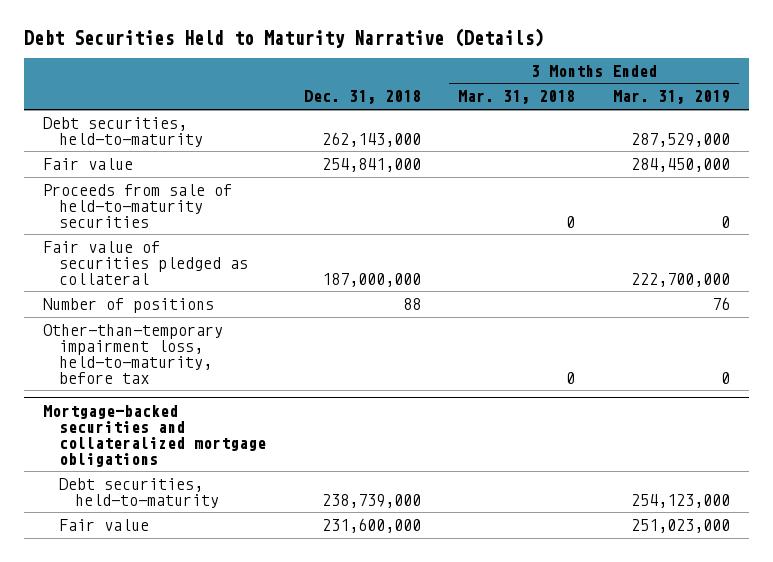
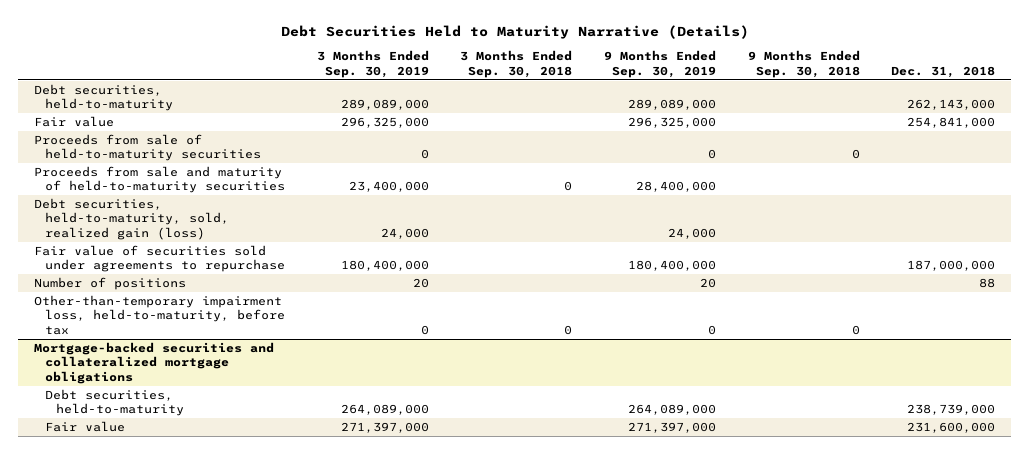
- | Dec. 31, 2018 | 3 Months Ended Mar. 31, 2018 | 3 Months Ended Mar. 31, 2019
+ | 3 Months Ended Sep. 30, 2019 | 3 Months Ended Sep. 30, 2018 | 9 Months Ended Sep. 30, 2019 | 9 Months Ended Sep. 30, 2018 | Dec. 31, 2018
- Fair value of securities pledged as collateral | 187,000,000 | | 222,700,000
+ Proceeds from sale and maturity of held-to-maturity securities | 23,400,000 | 0 | 28,400,000 | |
+ Debt securities, held-to-maturity, sold, realized gain (loss) | 24,000 | | 24,000 | |
+ Fair value of securities sold under agreements to repurchase | 180,400,000 | | 180,400,000 | | 187,000,000

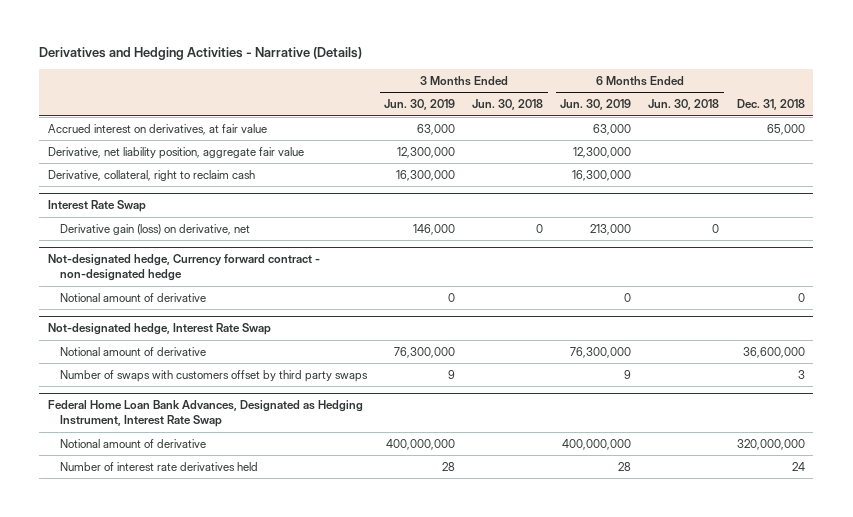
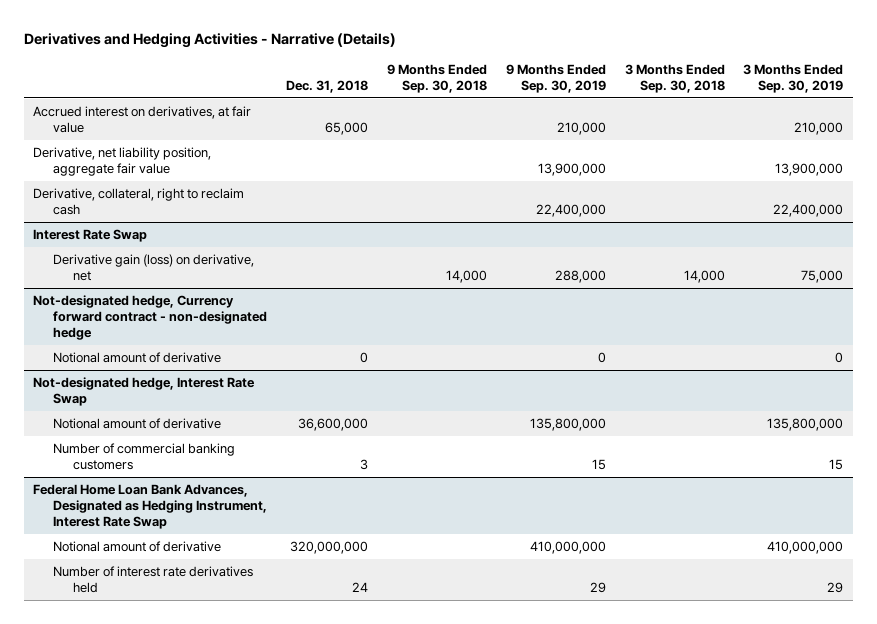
- | 3 Months Ended Jun. 30, 2019 | 3 Months Ended Jun. 30, 2018 | 6 Months Ended Jun. 30, 2019 | 6 Months Ended Jun. 30, 2018 | Dec. 31, 2018
+ | Dec. 31, 2018 | 9 Months Ended Sep. 30, 2018 | 9 Months Ended Sep. 30, 2019 | 3 Months Ended Sep. 30, 2018 | 3 Months Ended Sep. 30, 2019
@ Not-designated hedge, Interest Rate Swap
- Number of swaps with customers offset by third party swaps | 9 | | 9 | | 3
+ Number of commercial banking customers | 3 | | 15 | | 15

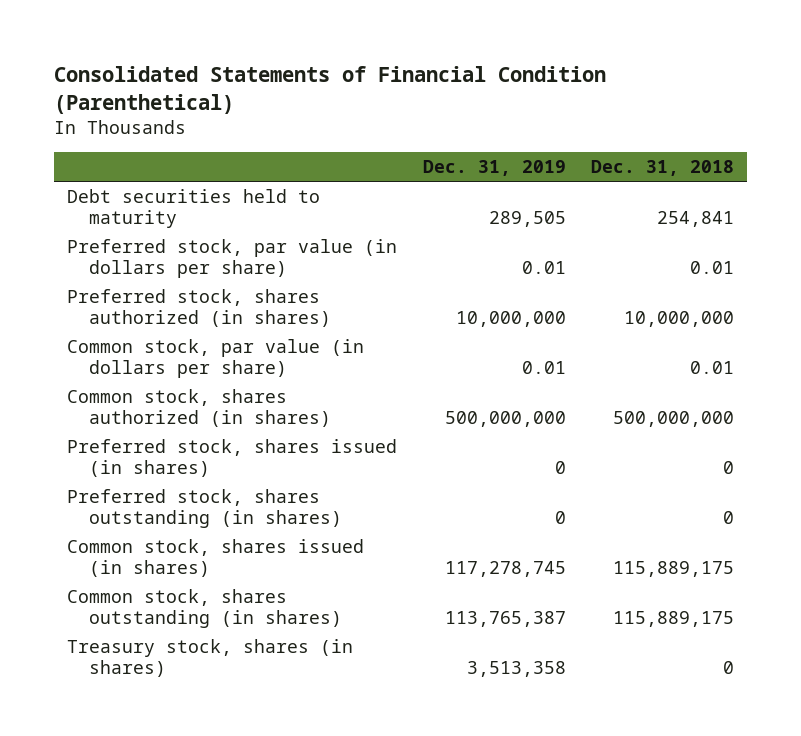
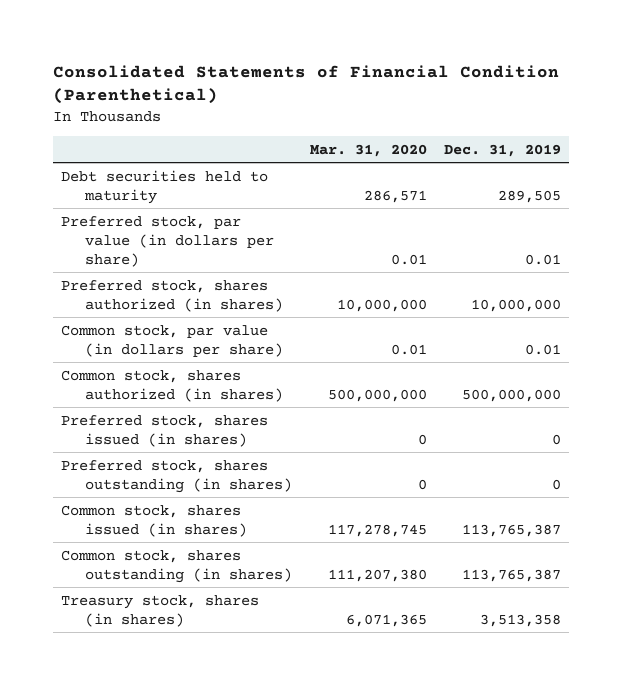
- | Dec. 31, 2019 | Dec. 31, 2018
+ | Mar. 31, 2020 | Dec. 31, 2019
- Common stock, shares issued (in shares) | 117,278,745 | 115,889,175
+ Common stock, shares issued (in shares) | 117,278,745 | 113,765,387

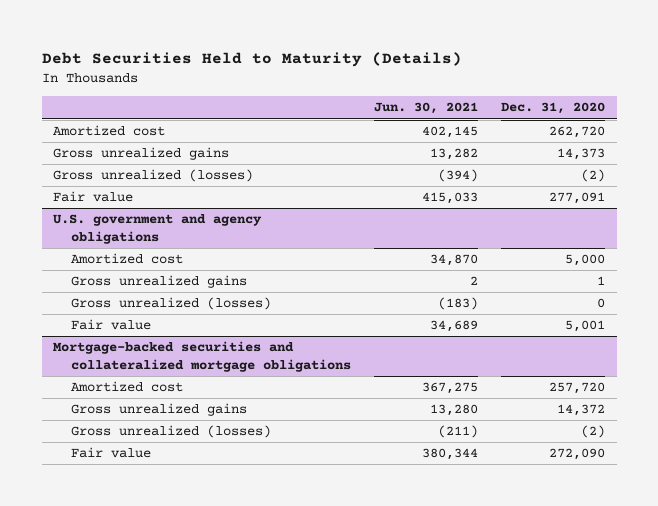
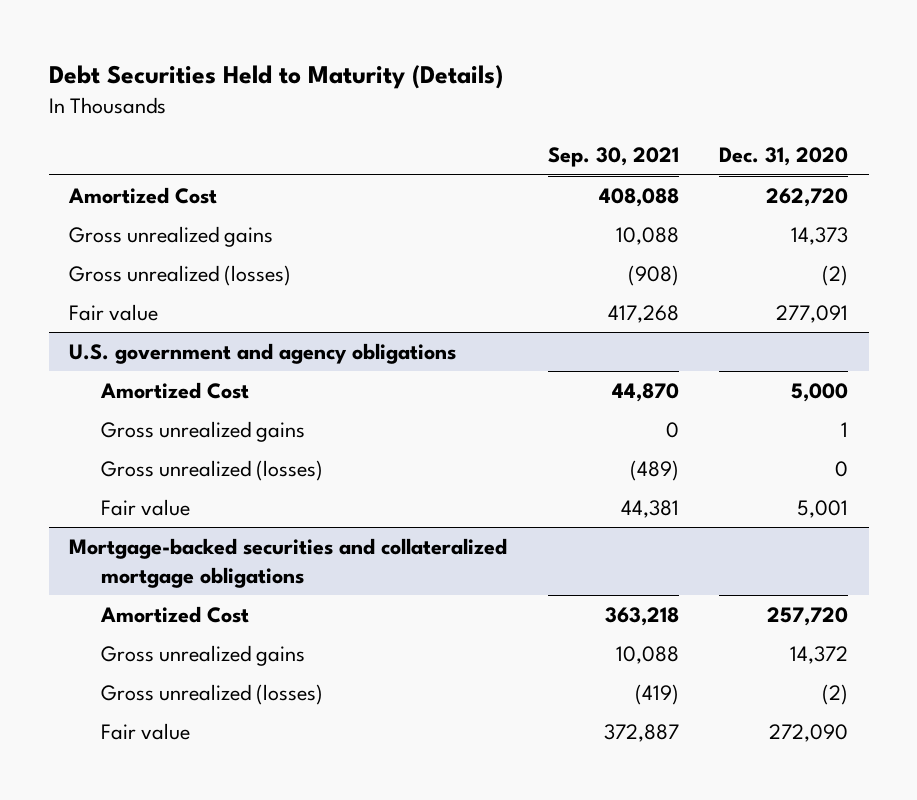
- | Jun. 30, 2021 | Dec. 31, 2020
+ | Sep. 30, 2021 | Dec. 31, 2020
- Amortized cost | 402,145 | 262,720
+ Amortized Cost | 408,088 | 262,720
@ U.S. government and agency obligations
- Amortized cost | 34,870 | 5,000
+ Amortized Cost | 44,870 | 5,000
@ Mortgage-backed securities and collateralized mortgage obligations
- Amortized cost | 367,275 | 257,720
+ Amortized Cost | 363,218 | 257,720

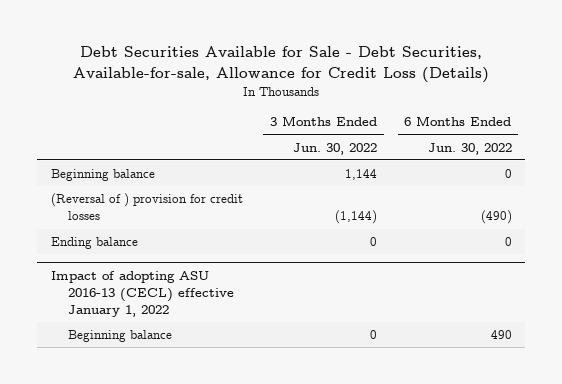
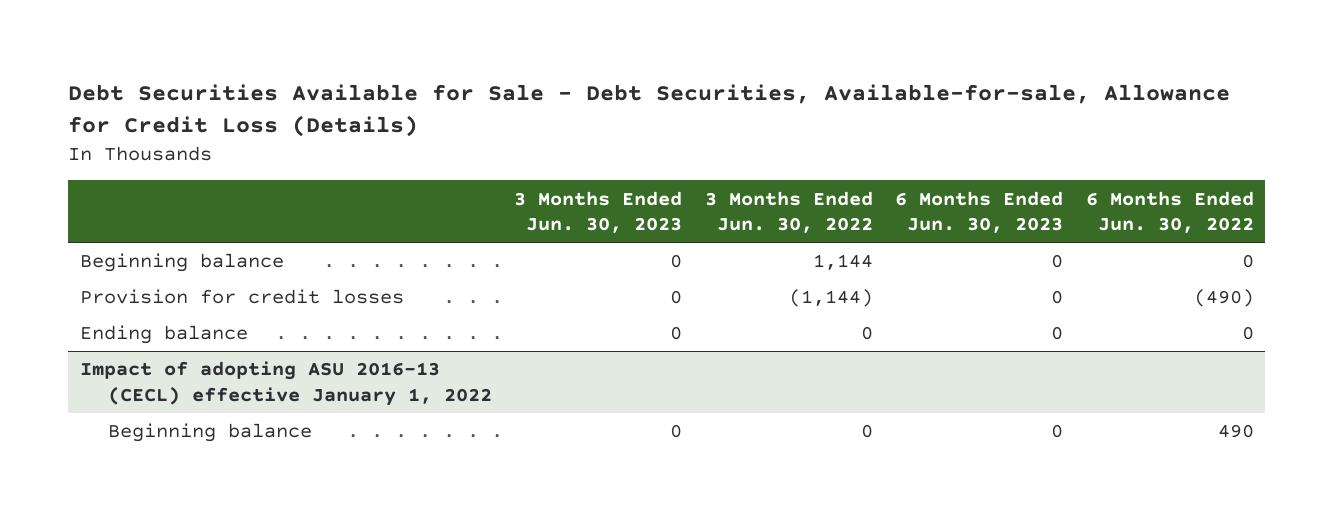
- | 3 Months Ended Jun. 30, 2022 | 6 Months Ended Jun. 30, 2022
+ | 3 Months Ended Jun. 30, 2023 | 3 Months Ended Jun. 30, 2022 | 6 Months Ended Jun. 30, 2023 | 6 Months Ended Jun. 30, 2022
- (Reversal of ) provision for credit losses | (1,144) | (490)
+ Provision for credit losses | 0 | (1,144) | 0 | (490)

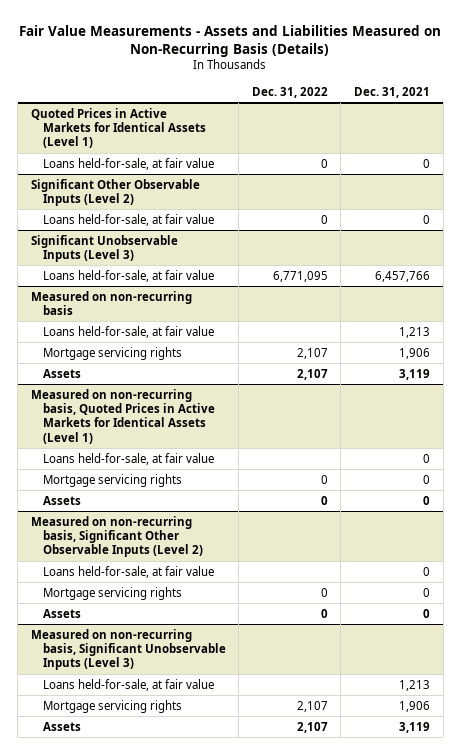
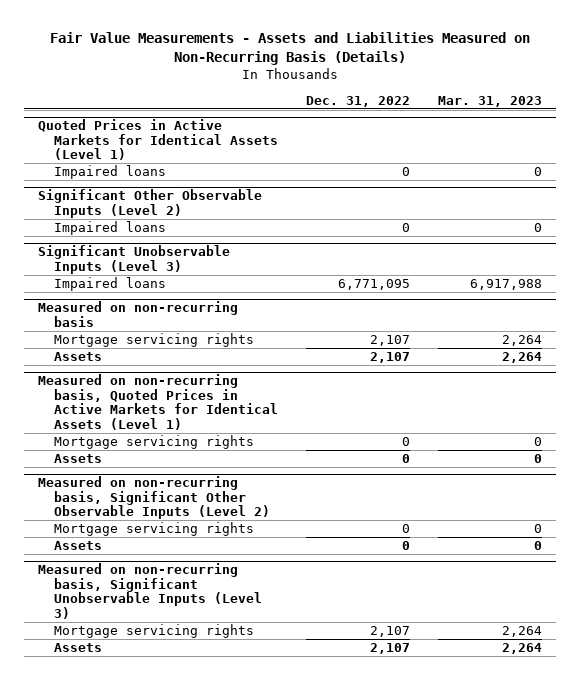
- | Dec. 31, 2022 | Dec. 31, 2021
+ | Dec. 31, 2022 | Mar. 31, 2023
@ Quoted Prices in Active Markets for Identical Assets (Level 1)
- Loans held-for-sale, at fair value | 0 | 0
+ Impaired loans | 0 | 0
@ Significant Other Observable Inputs (Level 2)
- Loans held-for-sale, at fair value | 0 | 0
+ Impaired loans | 0 | 0
@ Significant Unobservable Inputs (Level 3)
- Loans held-for-sale, at fair value | 6,771,095 | 6,457,766
+ Impaired loans | 6,771,095 | 6,917,988
@ Measured on non-recurring basis
- Loans held-for-sale, at fair value | | 1,213
@ Measured on non-recurring basis, Quoted Prices in Active Markets for Identical Assets (Level 1)
- Loans held-for-sale, at fair value | | 0
@ Measured on non-recurring basis, Significant Other Observable Inputs (Level 2)
- Loans held-for-sale, at fair value | | 0
@ Measured on non-recurring basis, Significant Unobservable Inputs (Level 3)
- Loans held-for-sale, at fair value | | 1,213

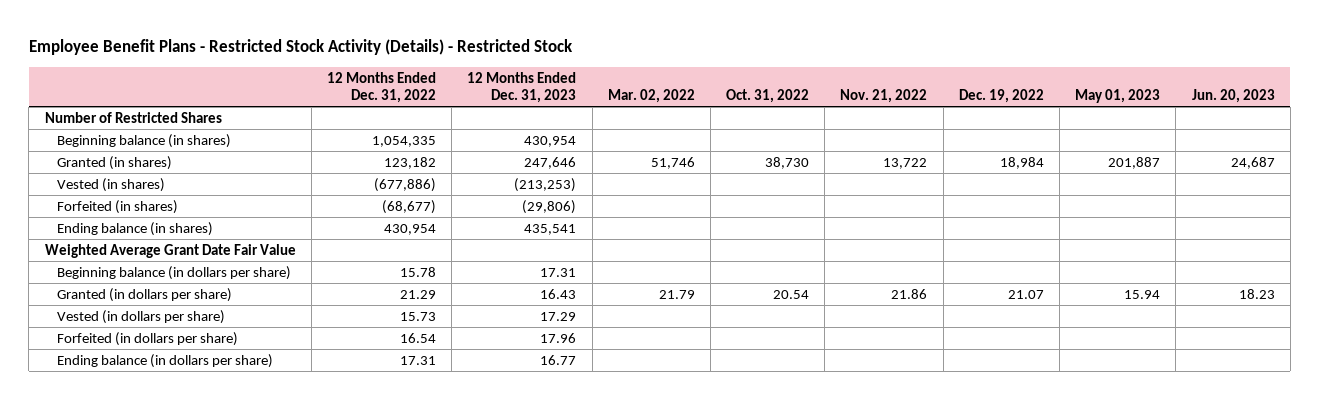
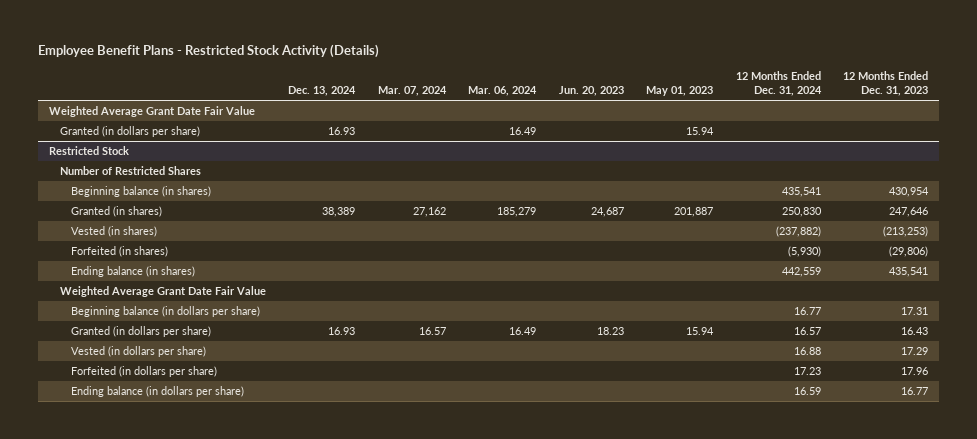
- Employee Benefit Plans - Restricted Stock Activity (Details) - Restricted Stock
+ Employee Benefit Plans - Restricted Stock Activity (Details)
- | 12 Months Ended Dec. 31, 2022 | 12 Months Ended Dec. 31, 2023 | Mar. 02, 2022 | Oct. 31, 2022 | Nov. 21, 2022 | Dec. 19, 2022 | May 01, 2023 | Jun. 20, 2023
+ | Dec. 13, 2024 | Mar. 07, 2024 | Mar. 06, 2024 | Jun. 20, 2023 | May 01, 2023 | 12 Months Ended Dec. 31, 2024 | 12 Months Ended Dec. 31, 2023
+ Weighted Average Grant Date Fair Value
+ Granted (in dollars per share) | 16.93 | | 16.49 | | 15.94 | |
+ Restricted Stock

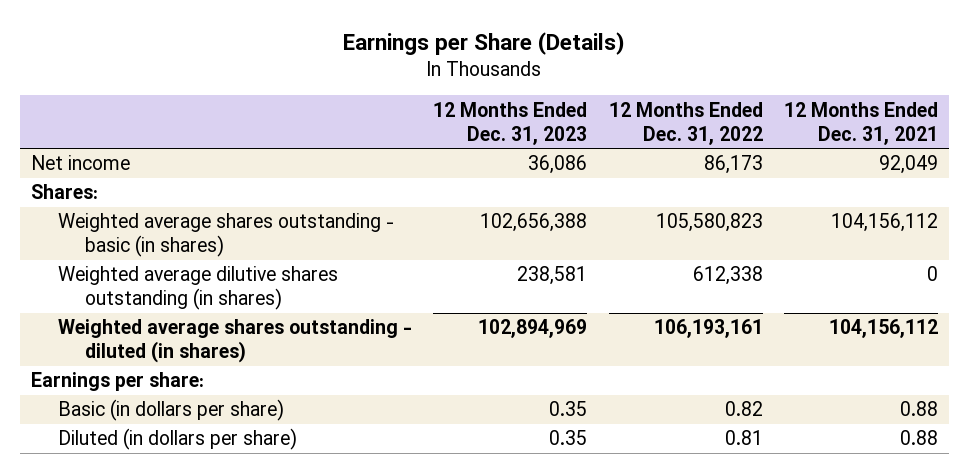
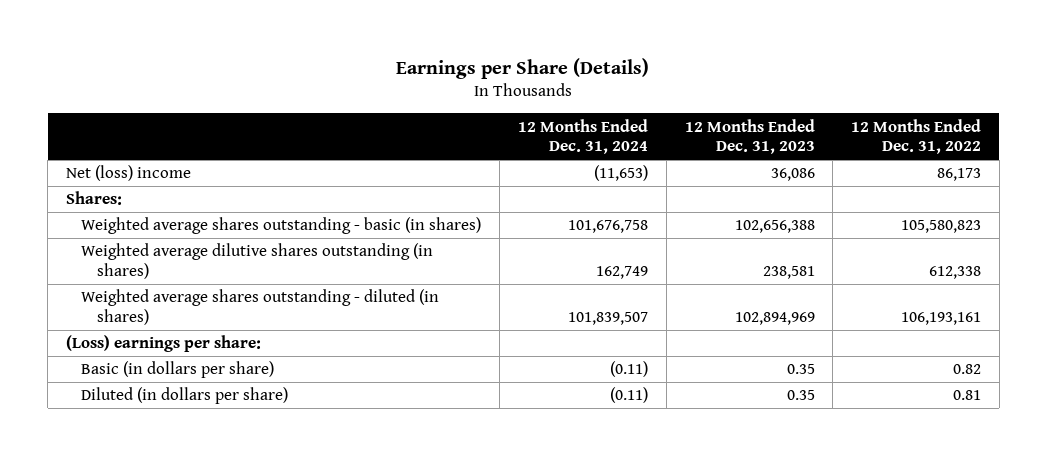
- | 12 Months Ended Dec. 31, 2023 | 12 Months Ended Dec. 31, 2022 | 12 Months Ended Dec. 31, 2021
+ | 12 Months Ended Dec. 31, 2024 | 12 Months Ended Dec. 31, 2023 | 12 Months Ended Dec. 31, 2022
- Net income | 36,086 | 86,173 | 92,049
+ Net (loss) income | (11,653) | 36,086 | 86,173
- Earnings per share:
+ (Loss) earnings per share:

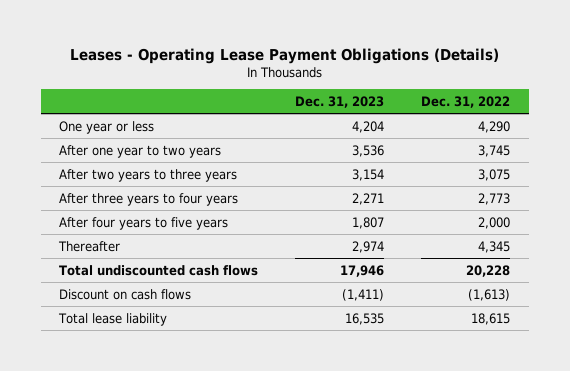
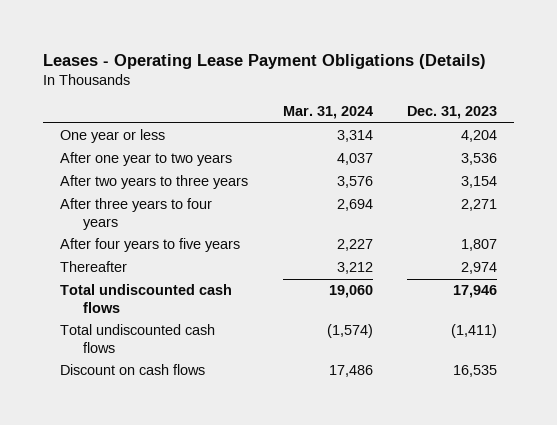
- | Dec. 31, 2023 | Dec. 31, 2022
+ | Mar. 31, 2024 | Dec. 31, 2023
- Discount on cash flows | (1,411) | (1,613)
- Total lease liability | 16,535 | 18,615
+ Total undiscounted cash flows | (1,574) | (1,411)
+ Discount on cash flows | 17,486 | 16,535

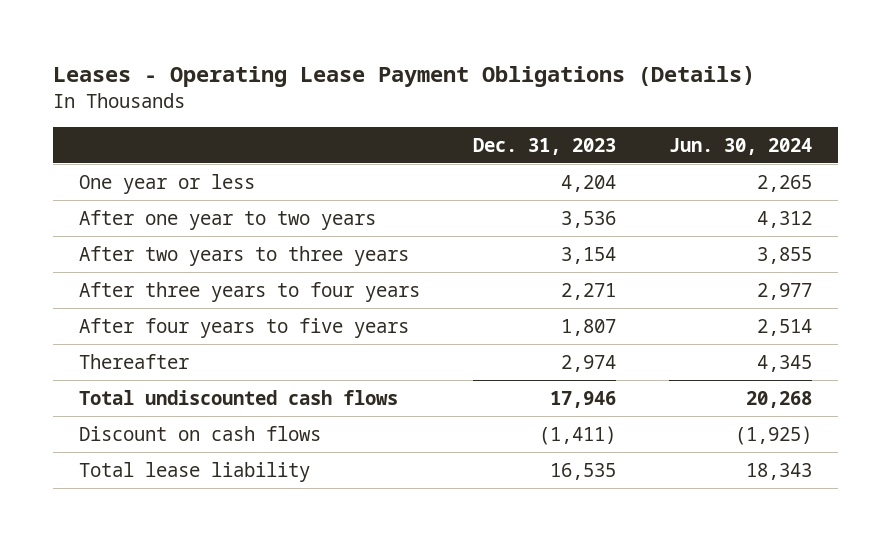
- | Mar. 31, 2024 | Dec. 31, 2023
+ | Dec. 31, 2023 | Jun. 30, 2024
- Total undiscounted cash flows | (1,574) | (1,411)
- Discount on cash flows | 17,486 | 16,535
+ Discount on cash flows | (1,411) | (1,925)
+ Total lease liability | 16,535 | 18,343

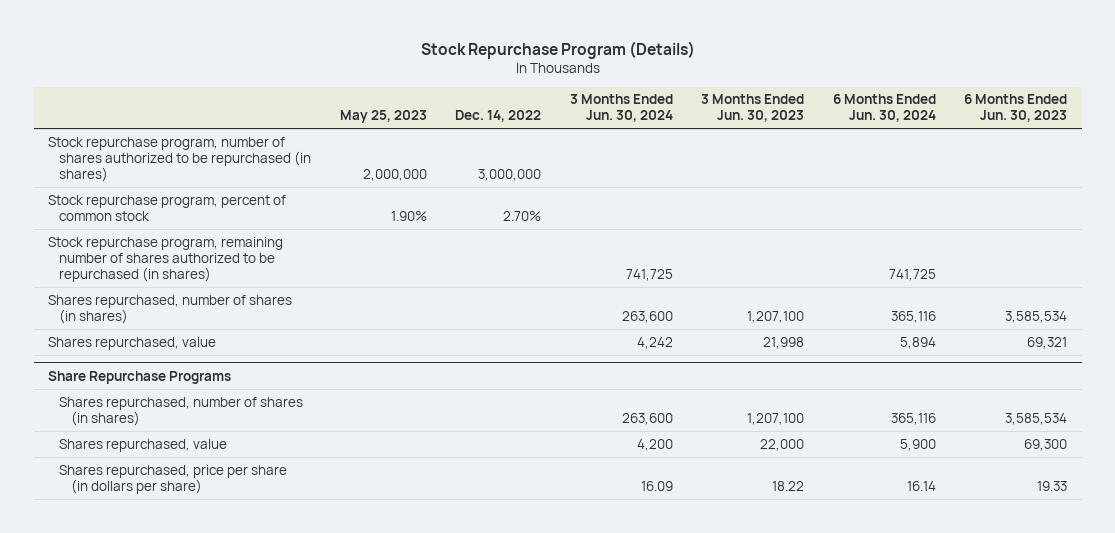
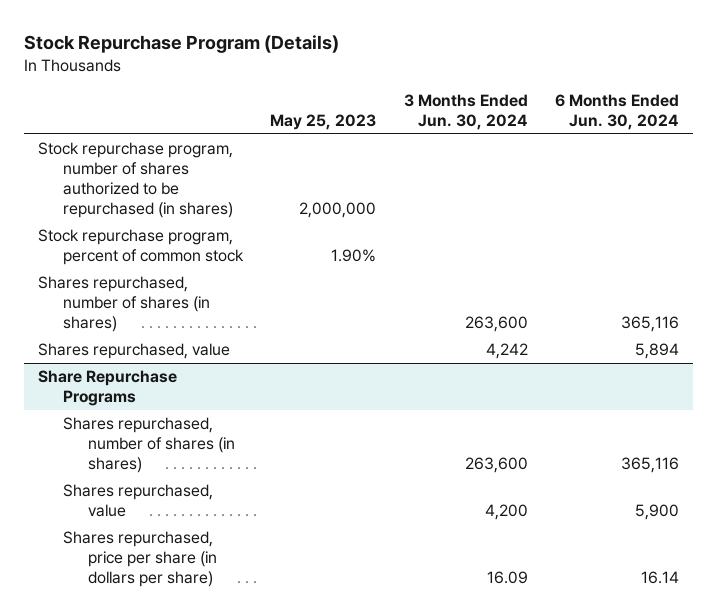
- | May 25, 2023 | Dec. 14, 2022 | 3 Months Ended Jun. 30, 2024 | 3 Months Ended Jun. 30, 2023 | 6 Months Ended Jun. 30, 2024 | 6 Months Ended Jun. 30, 2023
+ | May 25, 2023 | 3 Months Ended Jun. 30, 2024 | 6 Months Ended Jun. 30, 2024
- Stock repurchase program, remaining number of shares authorized to be repurchased (in shares) | | | 741,725 | | 741,725 |

